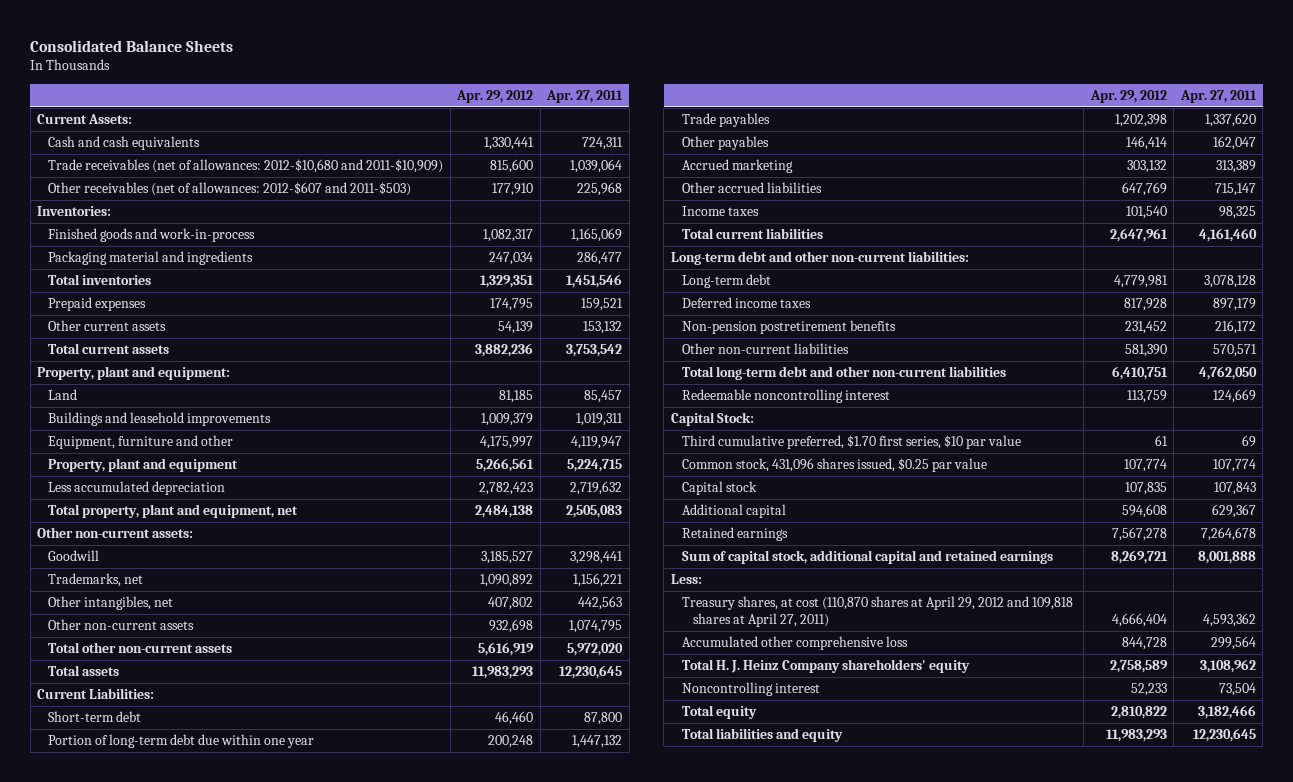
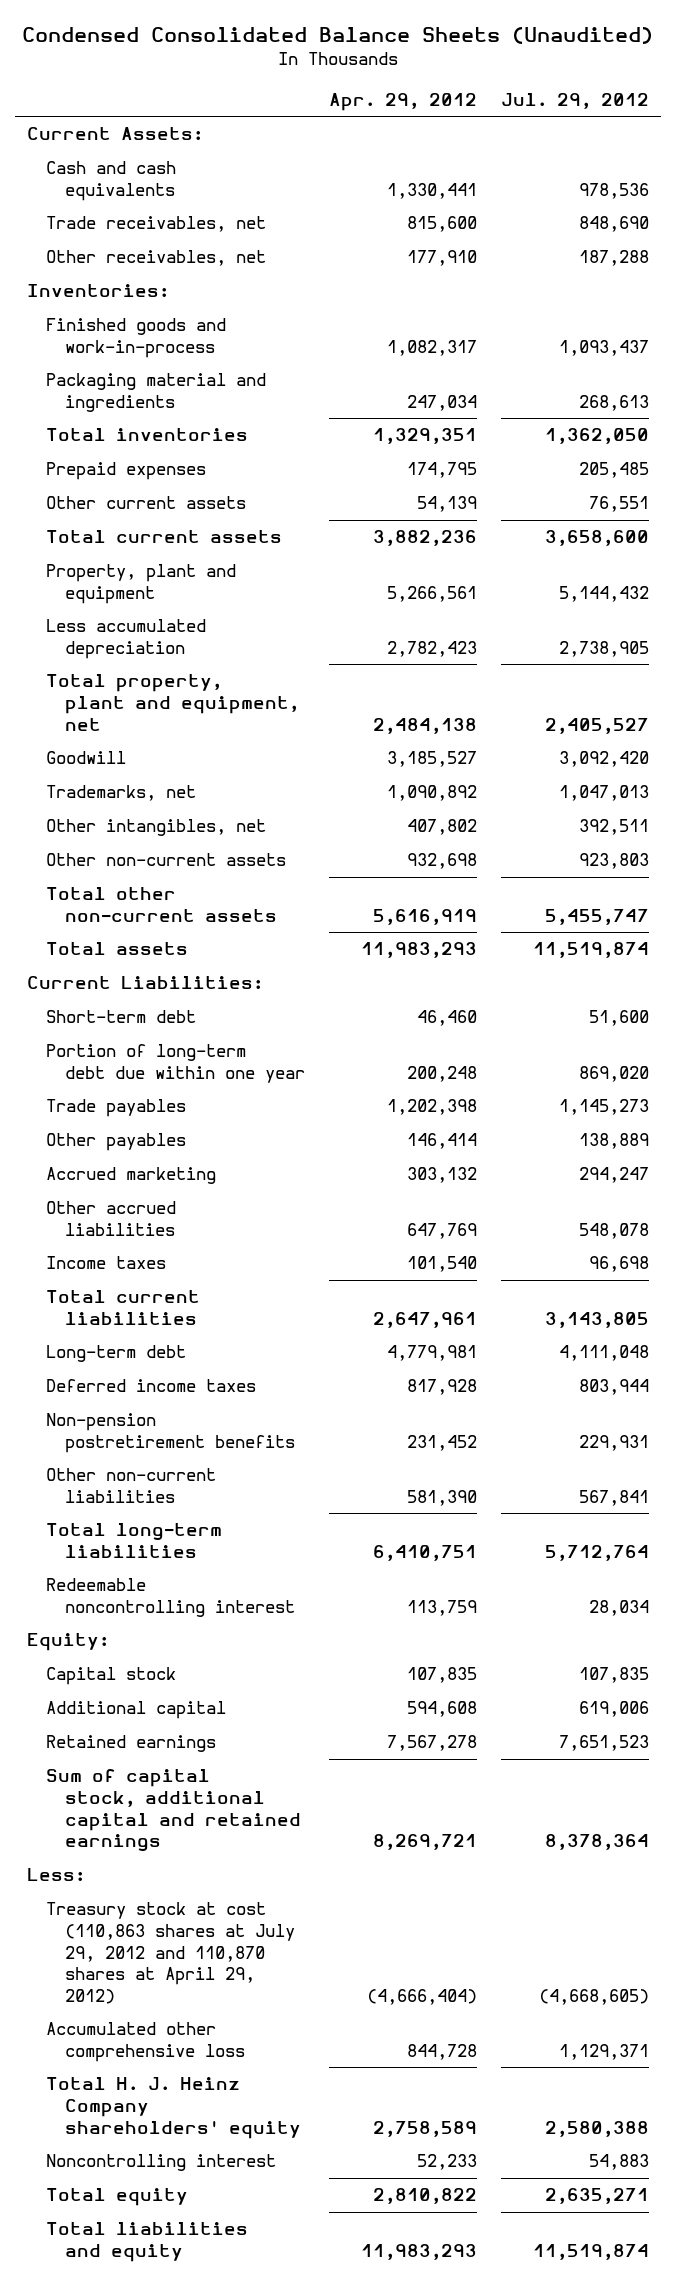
- Consolidated Balance Sheets
+ Condensed Consolidated Balance Sheets (Unaudited)
- | Apr. 29, 2012 | Apr. 27, 2011
+ | Apr. 29, 2012 | Jul. 29, 2012
- Trade receivables (net of allowances: 2012-$10,680 and 2011-$10,909) | 815,600 | 1,039,064
- Other receivables (net of allowances: 2012-$607 and 2011-$503) | 177,910 | 225,968
+ Trade receivables, net | 815,600 | 848,690
+ Other receivables, net | 177,910 | 187,288
- Property, plant and equipment:
- Land | 81,185 | 85,457
- Buildings and leasehold improvements | 1,009,379 | 1,019,311
- Equipment, furniture and other | 4,175,997 | 4,119,947
- Other non-current assets:
- Long-term debt and other non-current liabilities:
- Total long-term debt and other non-current liabilities | 6,410,751 | 4,762,050
+ Total long-term liabilities | 6,410,751 | 5,712,764
- Capital Stock:
- Third cumulative preferred, $1.70 first series, $10 par value | 61 | 69
- Common stock, 431,096 shares issued, $0.25 par value | 107,774 | 107,774
+ Equity:
- Treasury shares, at cost (110,870 shares at April 29, 2012 and 109,818 shares at April 27, 2011) | 4,666,404 | 4,593,362
+ Treasury stock at cost (110,863 shares at July 29, 2012 and 110,870 shares at April 29, 2012) | (4,666,404) | (4,668,605)

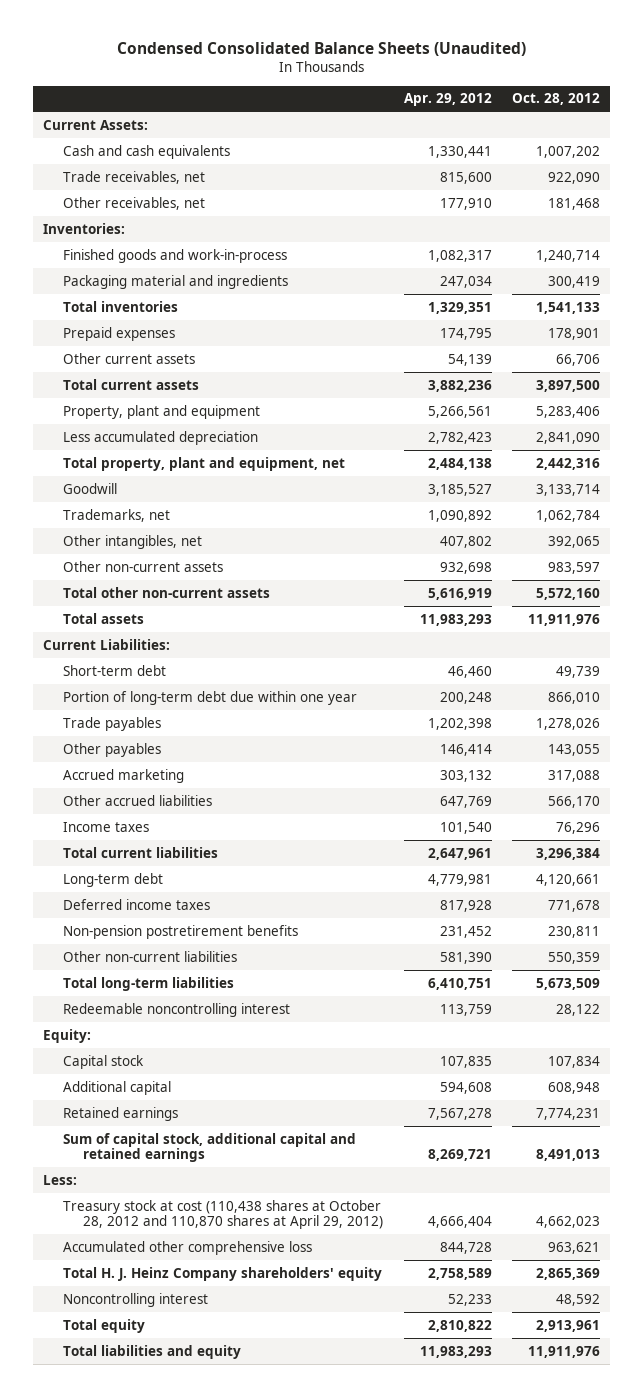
- | Apr. 29, 2012 | Jul. 29, 2012
+ | Apr. 29, 2012 | Oct. 28, 2012
- Treasury stock at cost (110,863 shares at July 29, 2012 and 110,870 shares at April 29, 2012) | (4,666,404) | (4,668,605)
+ Treasury stock at cost (110,438 shares at October 28, 2012 and 110,870 shares at April 29, 2012) | 4,666,404 | 4,662,023

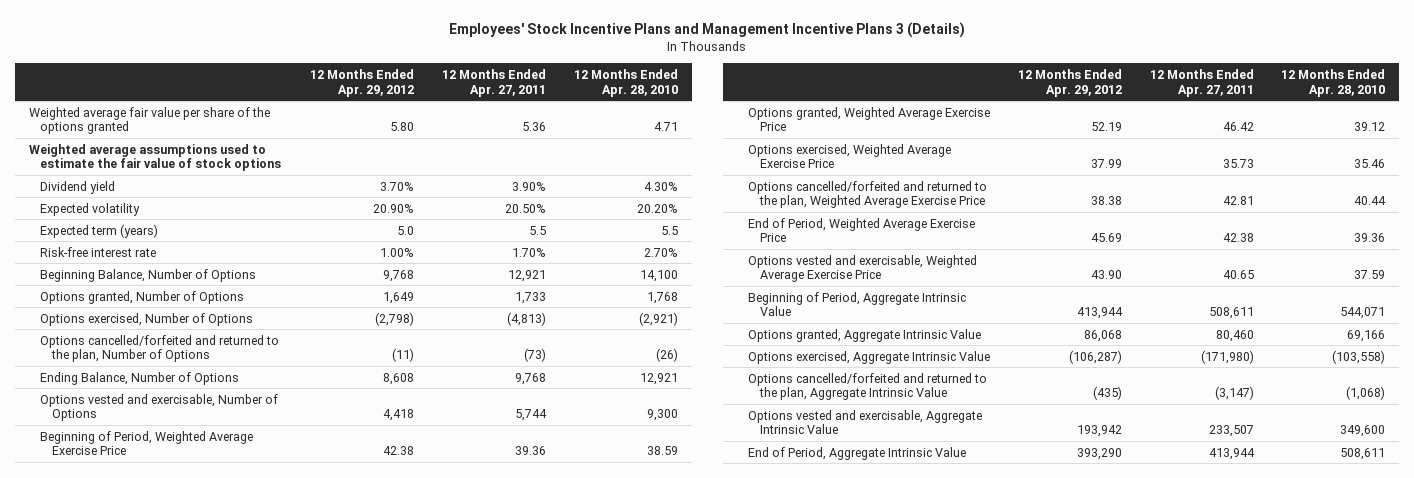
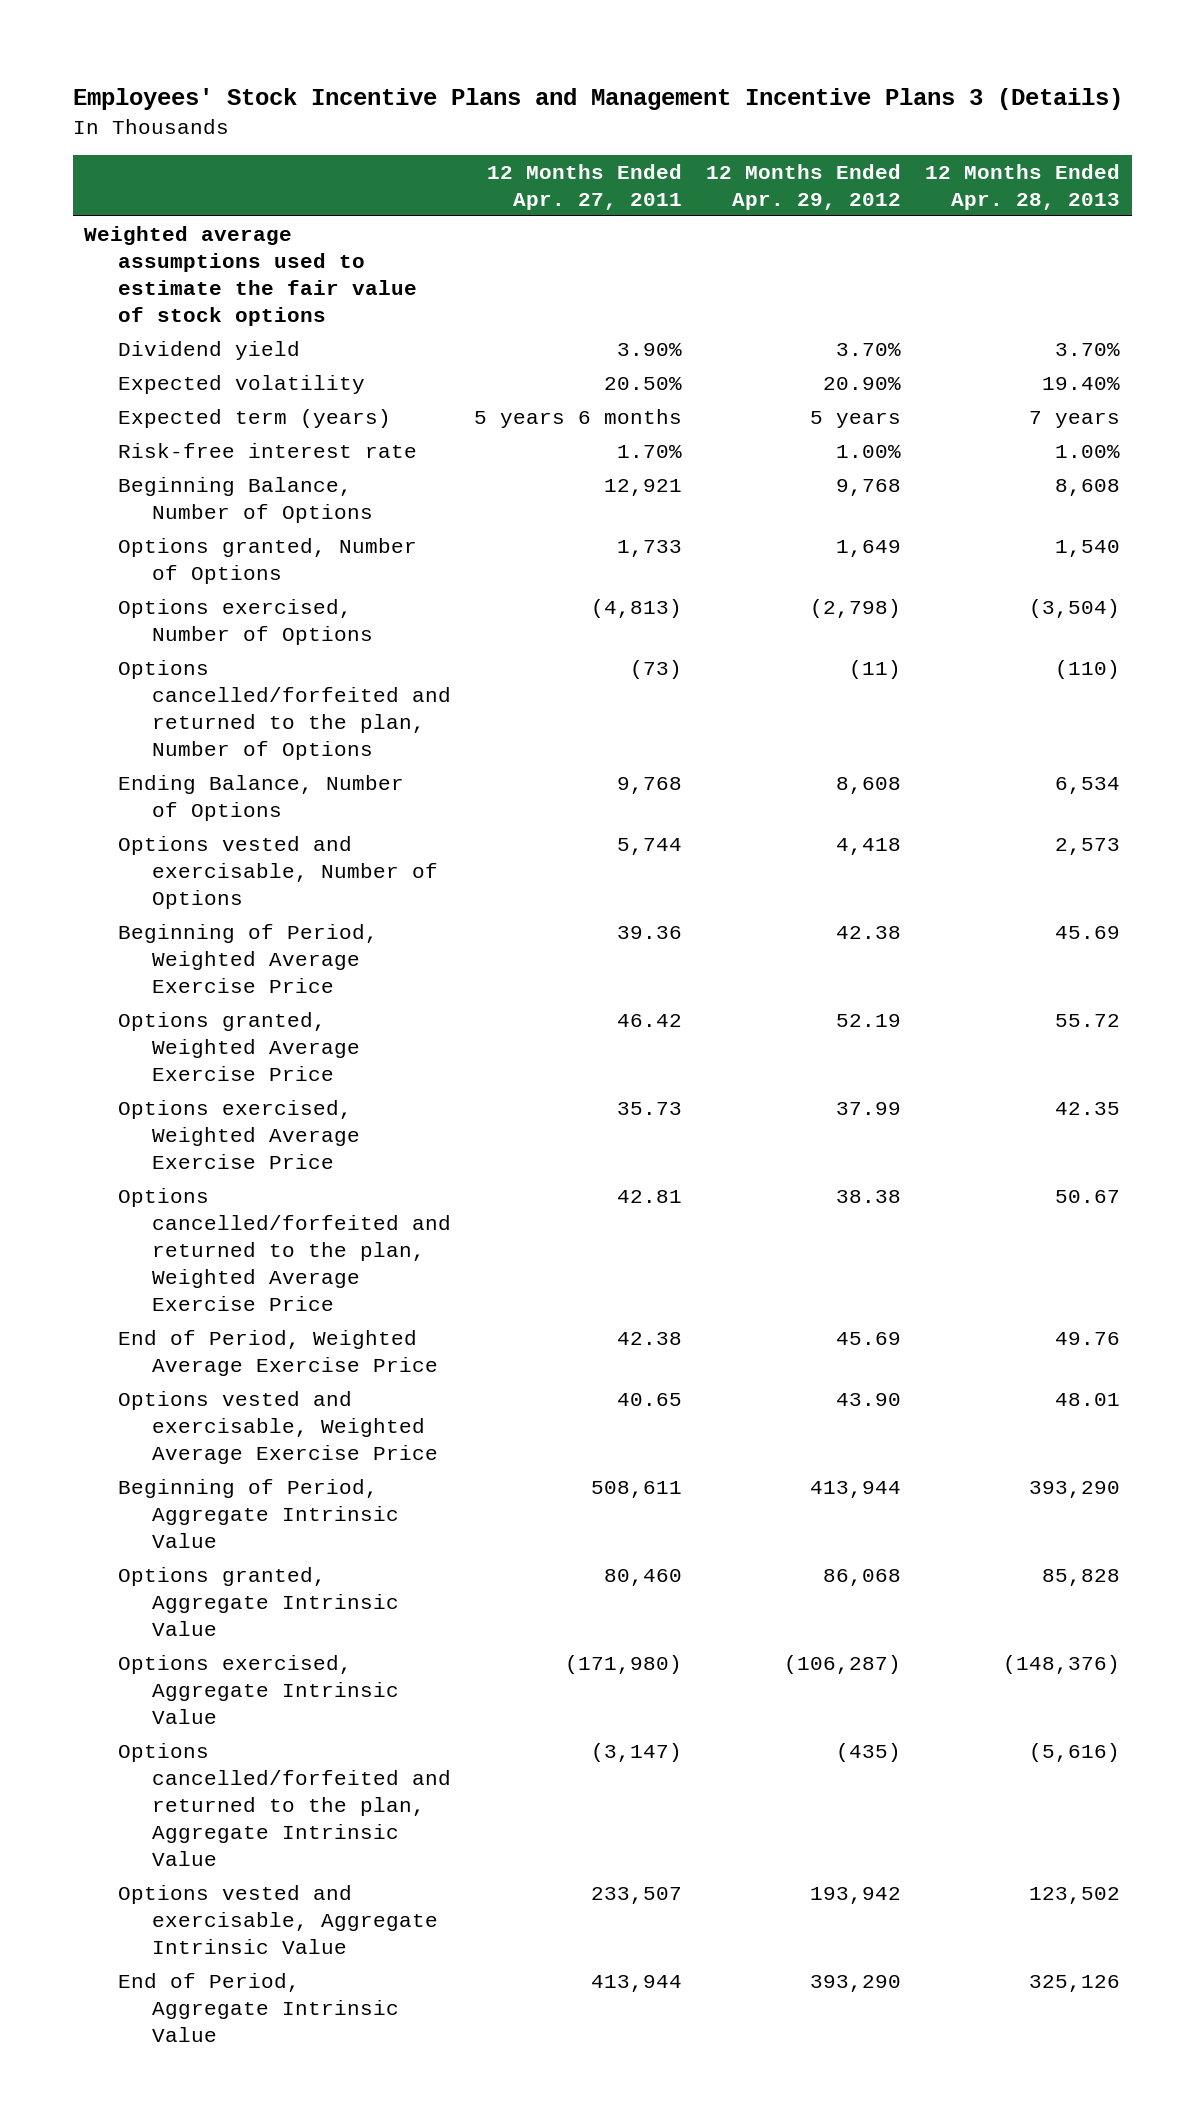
- | 12 Months Ended Apr. 29, 2012 | 12 Months Ended Apr. 27, 2011 | 12 Months Ended Apr. 28, 2010
+ | 12 Months Ended Apr. 27, 2011 | 12 Months Ended Apr. 29, 2012 | 12 Months Ended Apr. 28, 2013
- Weighted average fair value per share of the options granted | 5.80 | 5.36 | 4.71
- Expected term (years) | 5.0 | 5.5 | 5.5
+ Expected term (years) | 5 years 6 months | 5 years | 7 years

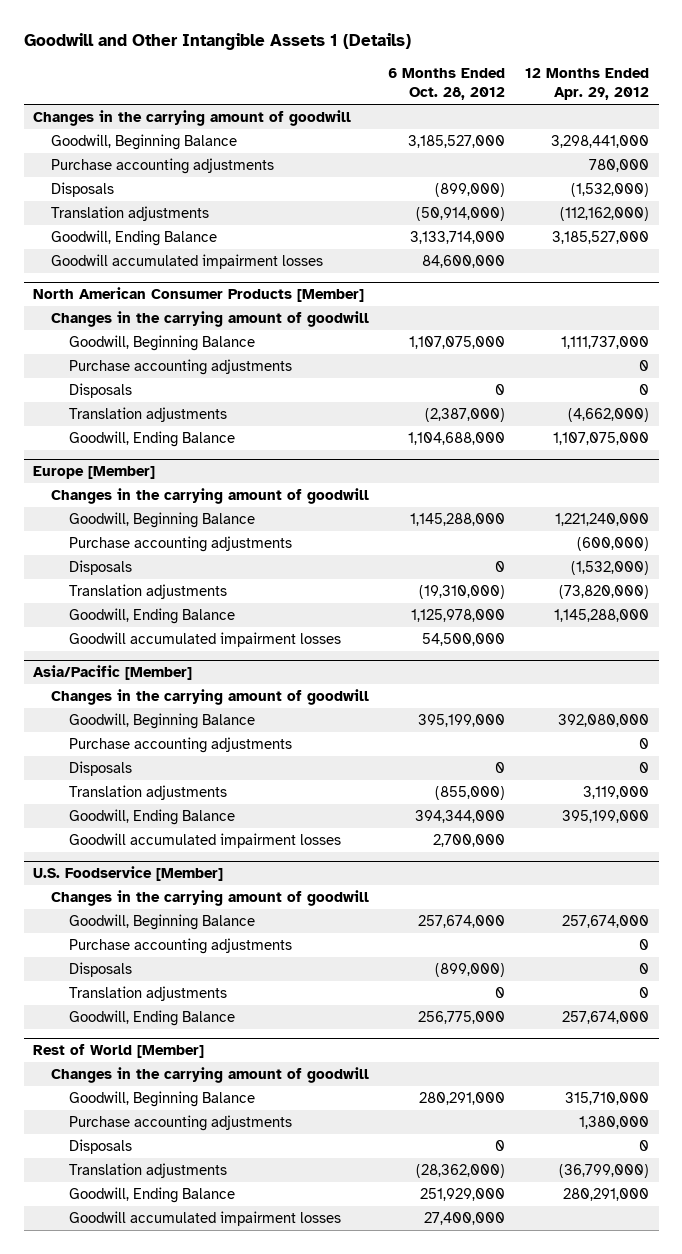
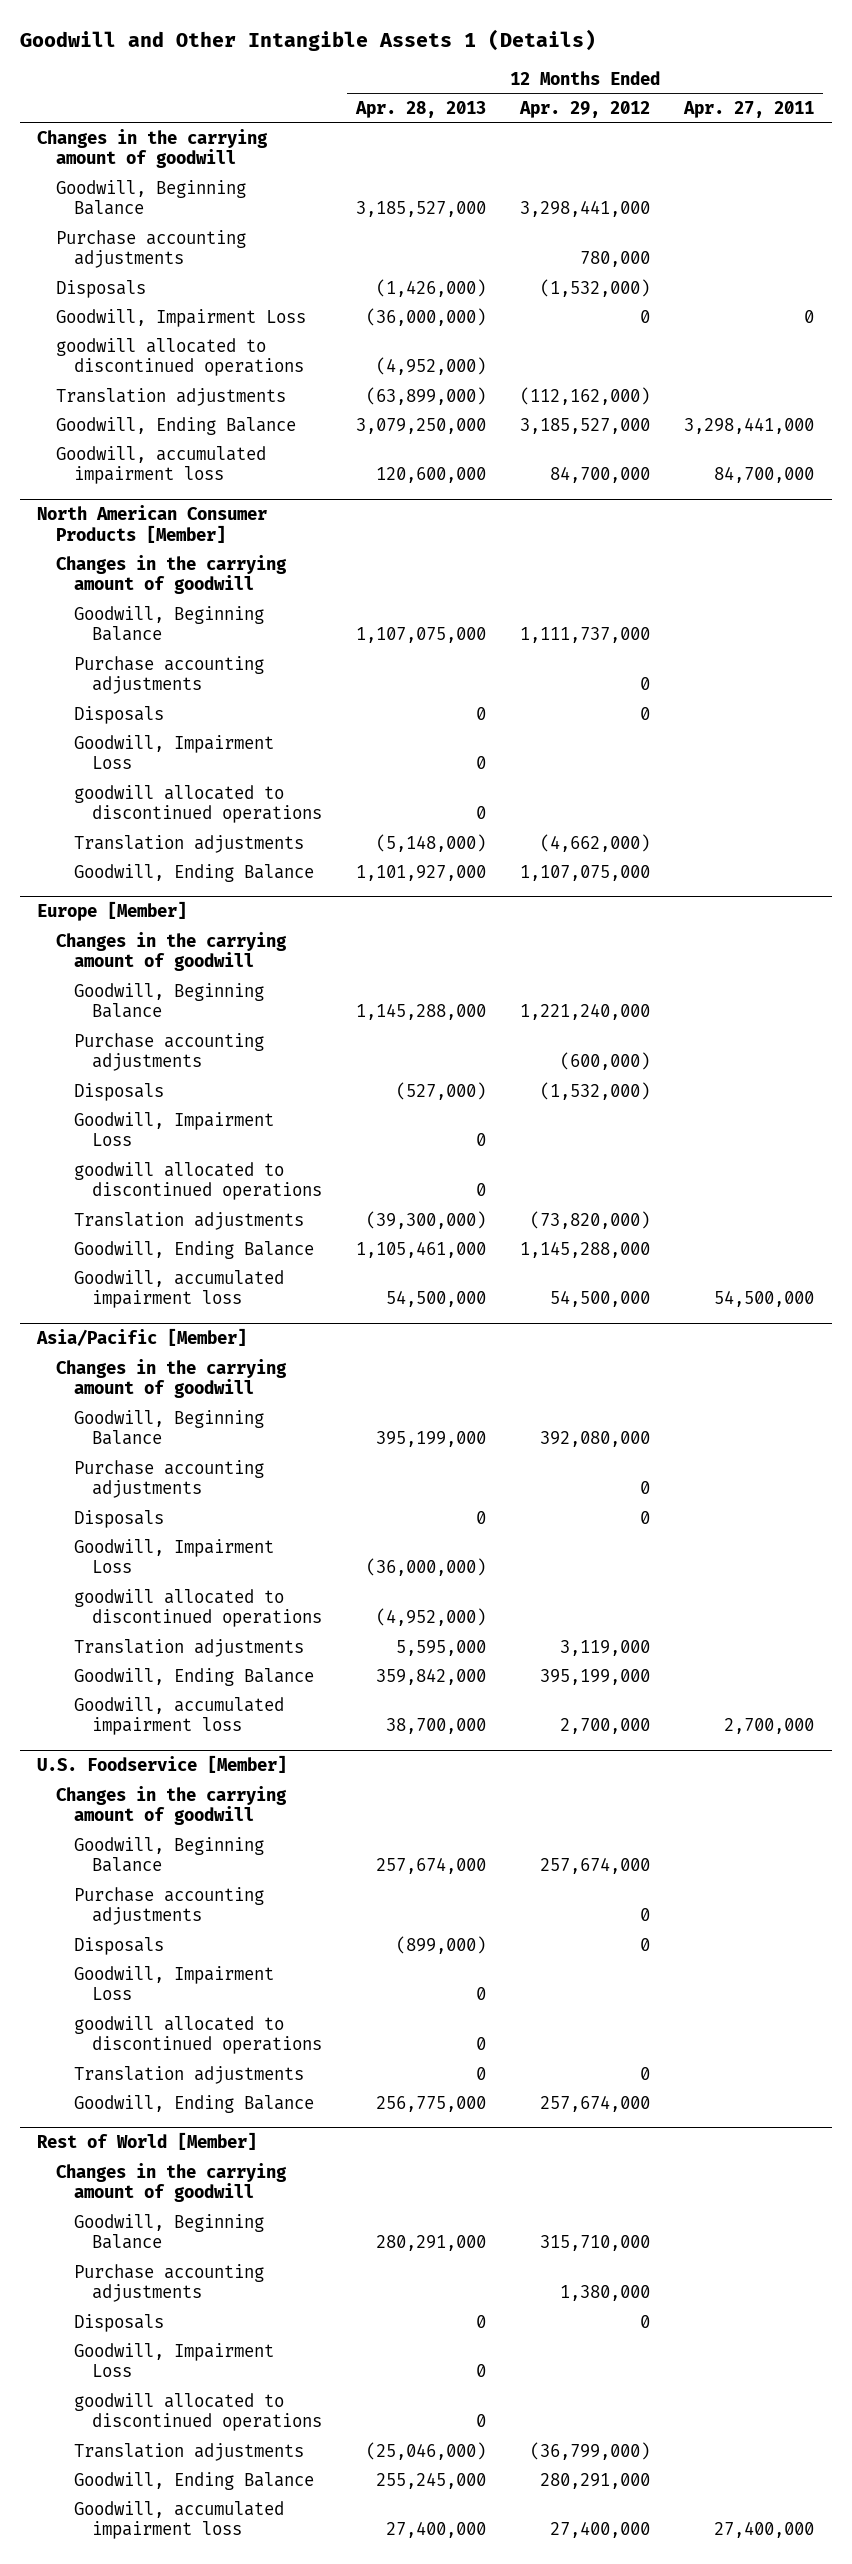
- | 6 Months Ended Oct. 28, 2012 | 12 Months Ended Apr. 29, 2012
+ | 12 Months Ended Apr. 28, 2013 | 12 Months Ended Apr. 29, 2012 | 12 Months Ended Apr. 27, 2011
+ Goodwill, Impairment Loss | (36,000,000) | 0 | 0
+ goodwill allocated to discontinued operations | (4,952,000) | |
- Goodwill accumulated impairment losses | 84,600,000 |
+ Goodwill, accumulated impairment loss | 120,600,000 | 84,700,000 | 84,700,000
@ North American Consumer Products [Member]
+ Goodwill, Impairment Loss | 0 | |
+ goodwill allocated to discontinued operations | 0 | |
@ Europe [Member]
+ Goodwill, Impairment Loss | 0 | |
+ goodwill allocated to discontinued operations | 0 | |
- Goodwill accumulated impairment losses | 54,500,000 |
+ Goodwill, accumulated impairment loss | 54,500,000 | 54,500,000 | 54,500,000
@ Asia/Pacific [Member]
+ Goodwill, Impairment Loss | (36,000,000) | |
+ goodwill allocated to discontinued operations | (4,952,000) | |
- Goodwill accumulated impairment losses | 2,700,000 |
+ Goodwill, accumulated impairment loss | 38,700,000 | 2,700,000 | 2,700,000
@ U.S. Foodservice [Member]
+ Goodwill, Impairment Loss | 0 | |
+ goodwill allocated to discontinued operations | 0 | |
@ Rest of World [Member]
+ Goodwill, Impairment Loss | 0 | |
+ goodwill allocated to discontinued operations | 0 | |
- Goodwill accumulated impairment losses | 27,400,000 |
+ Goodwill, accumulated impairment loss | 27,400,000 | 27,400,000 | 27,400,000

